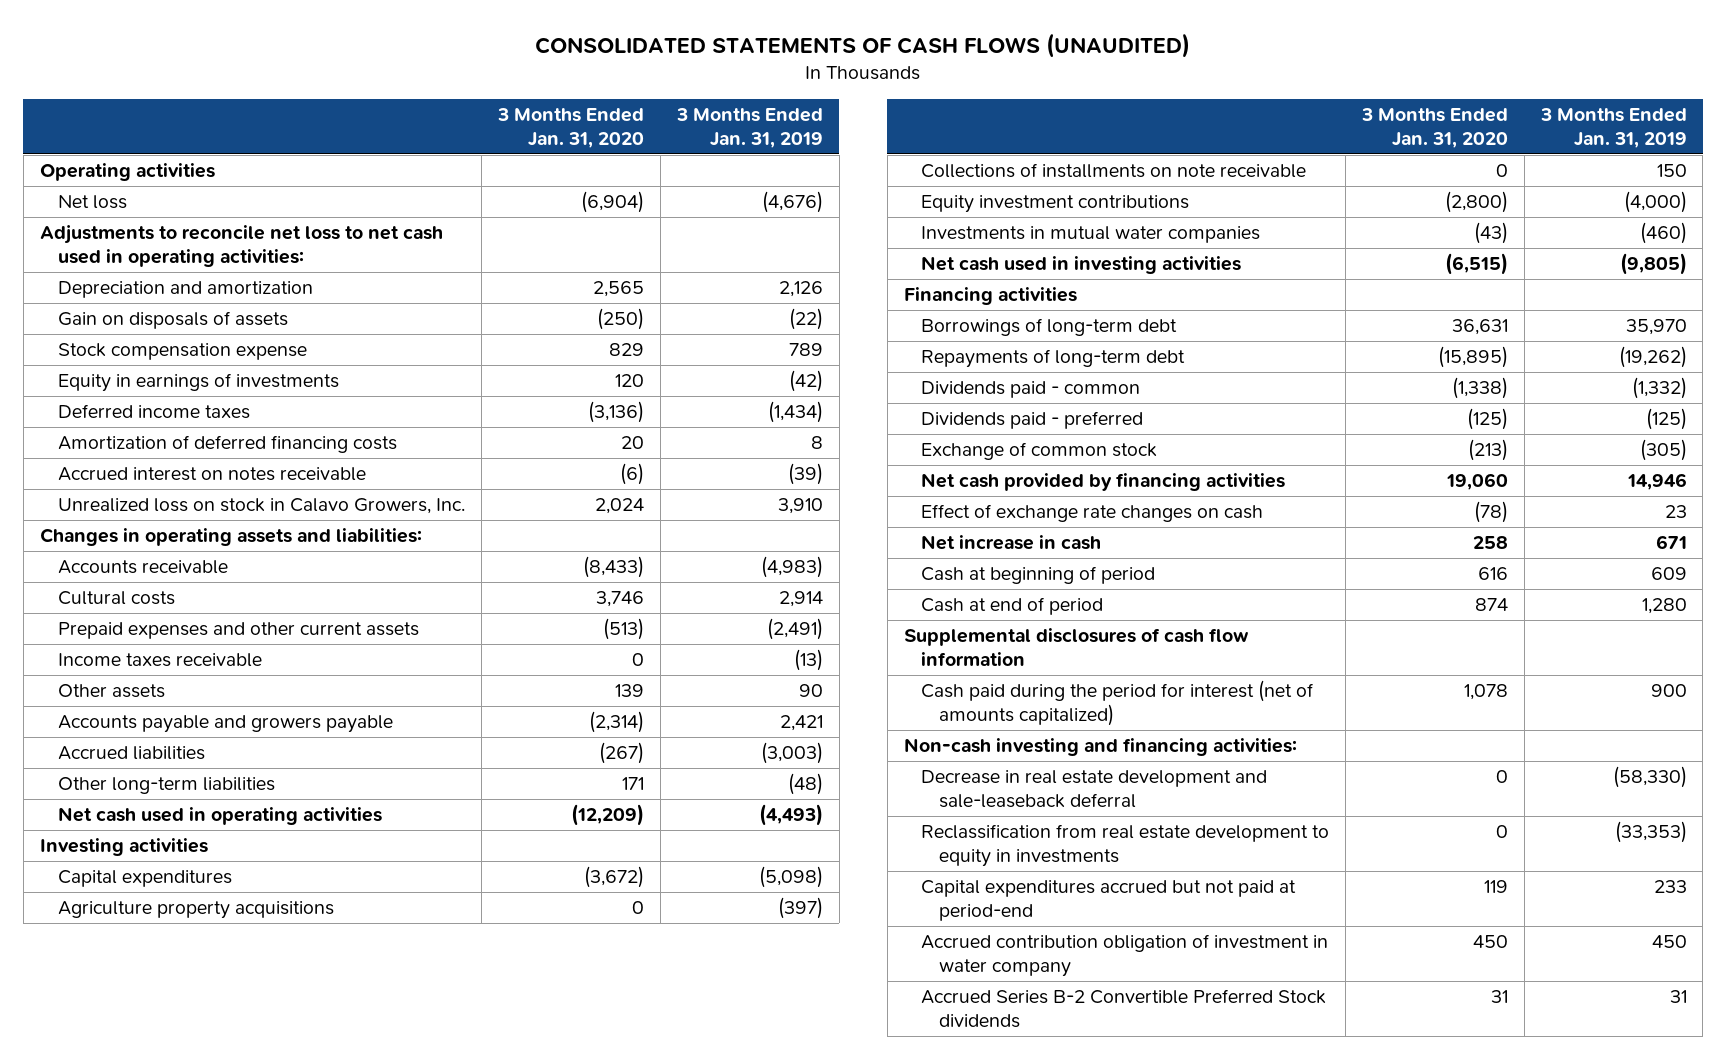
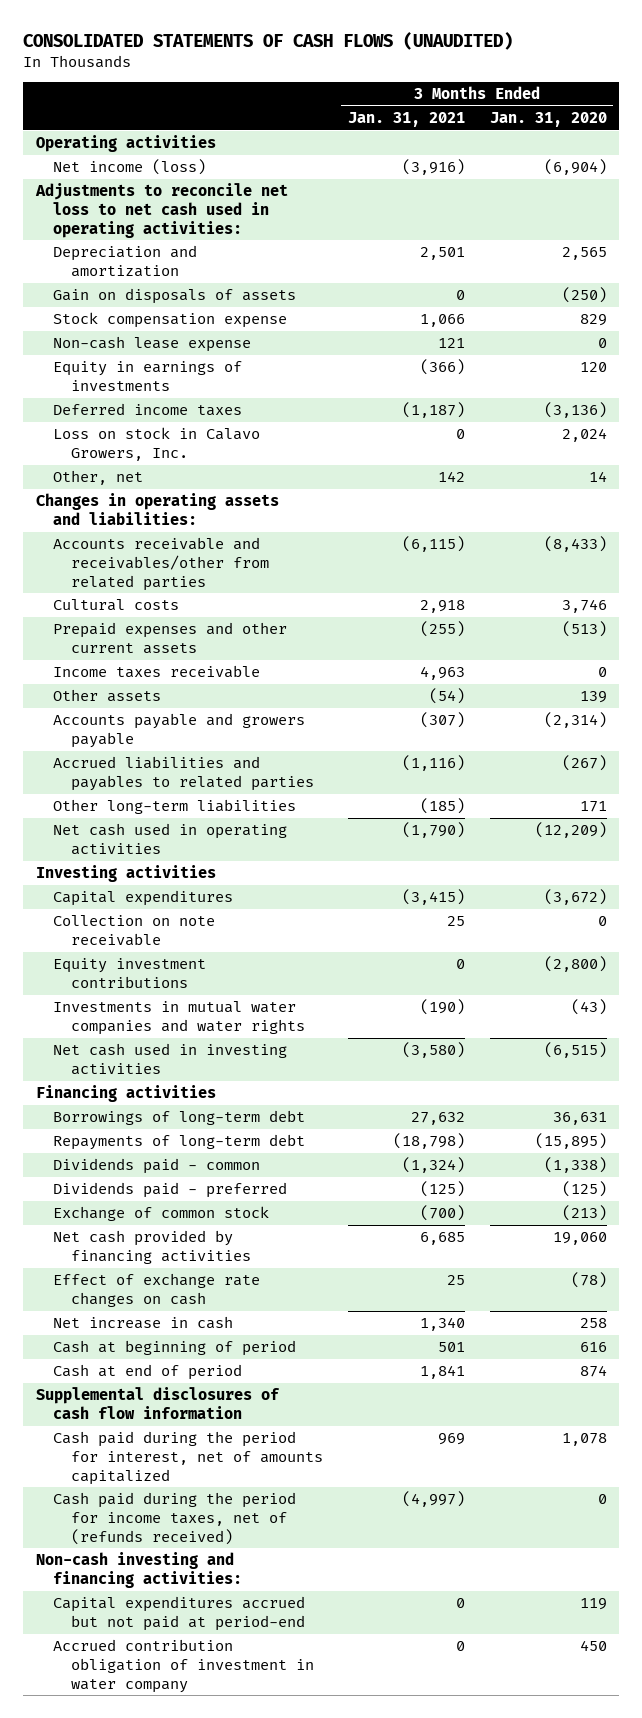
- | 3 Months Ended Jan. 31, 2020 | 3 Months Ended Jan. 31, 2019
+ | 3 Months Ended Jan. 31, 2021 | 3 Months Ended Jan. 31, 2020
- Net loss | (6,904) | (4,676)
+ Net income (loss) | (3,916) | (6,904)
+ Non-cash lease expense | 121 | 0
- Amortization of deferred financing costs | 20 | 8
- Accrued interest on notes receivable | (6) | (39)
- Unrealized loss on stock in Calavo Growers, Inc. | 2,024 | 3,910
+ Loss on stock in Calavo Growers, Inc. | 0 | 2,024
+ Other, net | 142 | 14
- Accounts receivable | (8,433) | (4,983)
+ Accounts receivable and receivables/other from related parties | (6,115) | (8,433)
- Accrued liabilities | (267) | (3,003)
+ Accrued liabilities and payables to related parties | (1,116) | (267)
- Agriculture property acquisitions | 0 | (397)
- Collections of installments on note receivable | 0 | 150
+ Collection on note receivable | 25 | 0
- Investments in mutual water companies | (43) | (460)
+ Investments in mutual water companies and water rights | (190) | (43)
- Cash paid during the period for interest (net of amounts capitalized) | 1,078 | 900
+ Cash paid during the period for interest, net of amounts capitalized | 969 | 1,078
+ Cash paid during the period for income taxes, net of (refunds received) | (4,997) | 0
- Decrease in real estate development and sale-leaseback deferral | 0 | (58,330)
- Reclassification from real estate development to equity in investments | 0 | (33,353)
- Accrued Series B-2 Convertible Preferred Stock dividends | 31 | 31

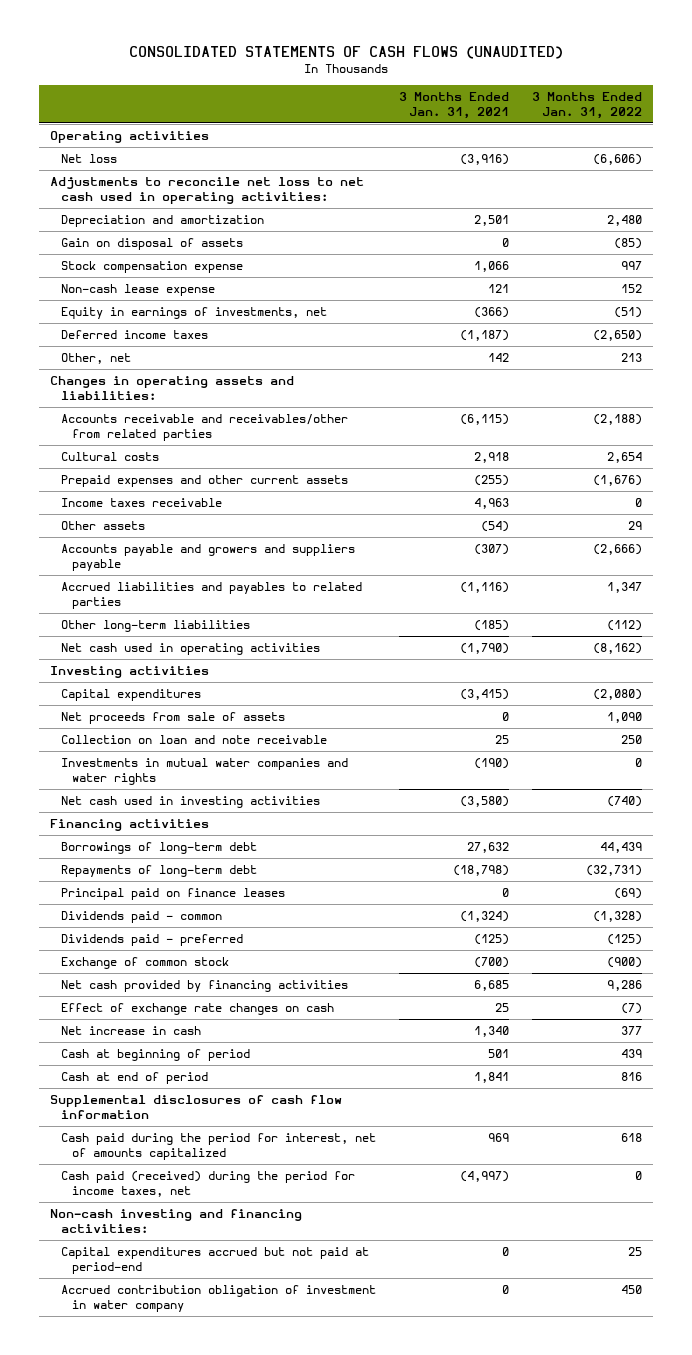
- | 3 Months Ended Jan. 31, 2021 | 3 Months Ended Jan. 31, 2020
+ | 3 Months Ended Jan. 31, 2021 | 3 Months Ended Jan. 31, 2022
- Net income (loss) | (3,916) | (6,904)
+ Net loss | (3,916) | (6,606)
- Gain on disposals of assets | 0 | (250)
+ Gain on disposal of assets | 0 | (85)
- Equity in earnings of investments | (366) | 120
+ Equity in earnings of investments, net | (366) | (51)
- Loss on stock in Calavo Growers, Inc. | 0 | 2,024
- Accounts payable and growers payable | (307) | (2,314)
+ Accounts payable and growers and suppliers payable | (307) | (2,666)
- Collection on note receivable | 25 | 0
- Equity investment contributions | 0 | (2,800)
+ Net proceeds from sale of assets | 0 | 1,090
+ Collection on loan and note receivable | 25 | 250
+ Principal paid on finance leases | 0 | (69)
- Cash paid during the period for income taxes, net of (refunds received) | (4,997) | 0
+ Cash paid (received) during the period for income taxes, net | (4,997) | 0

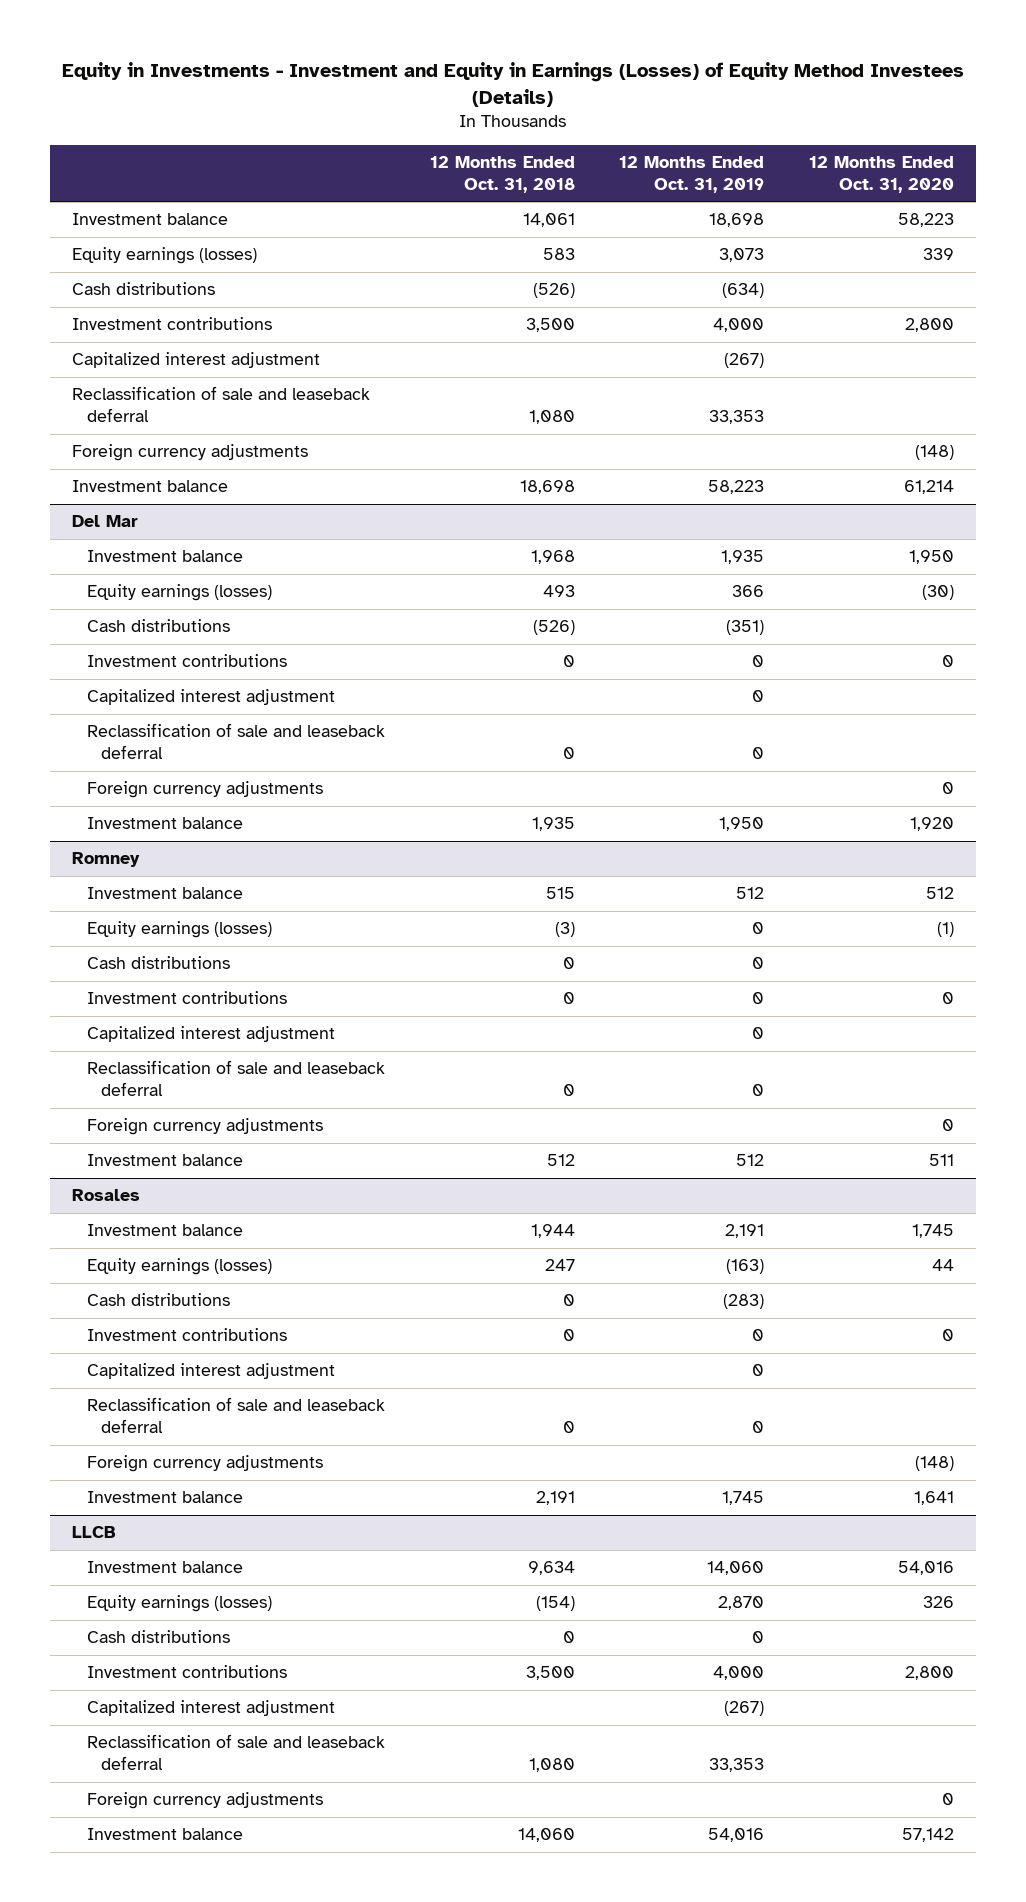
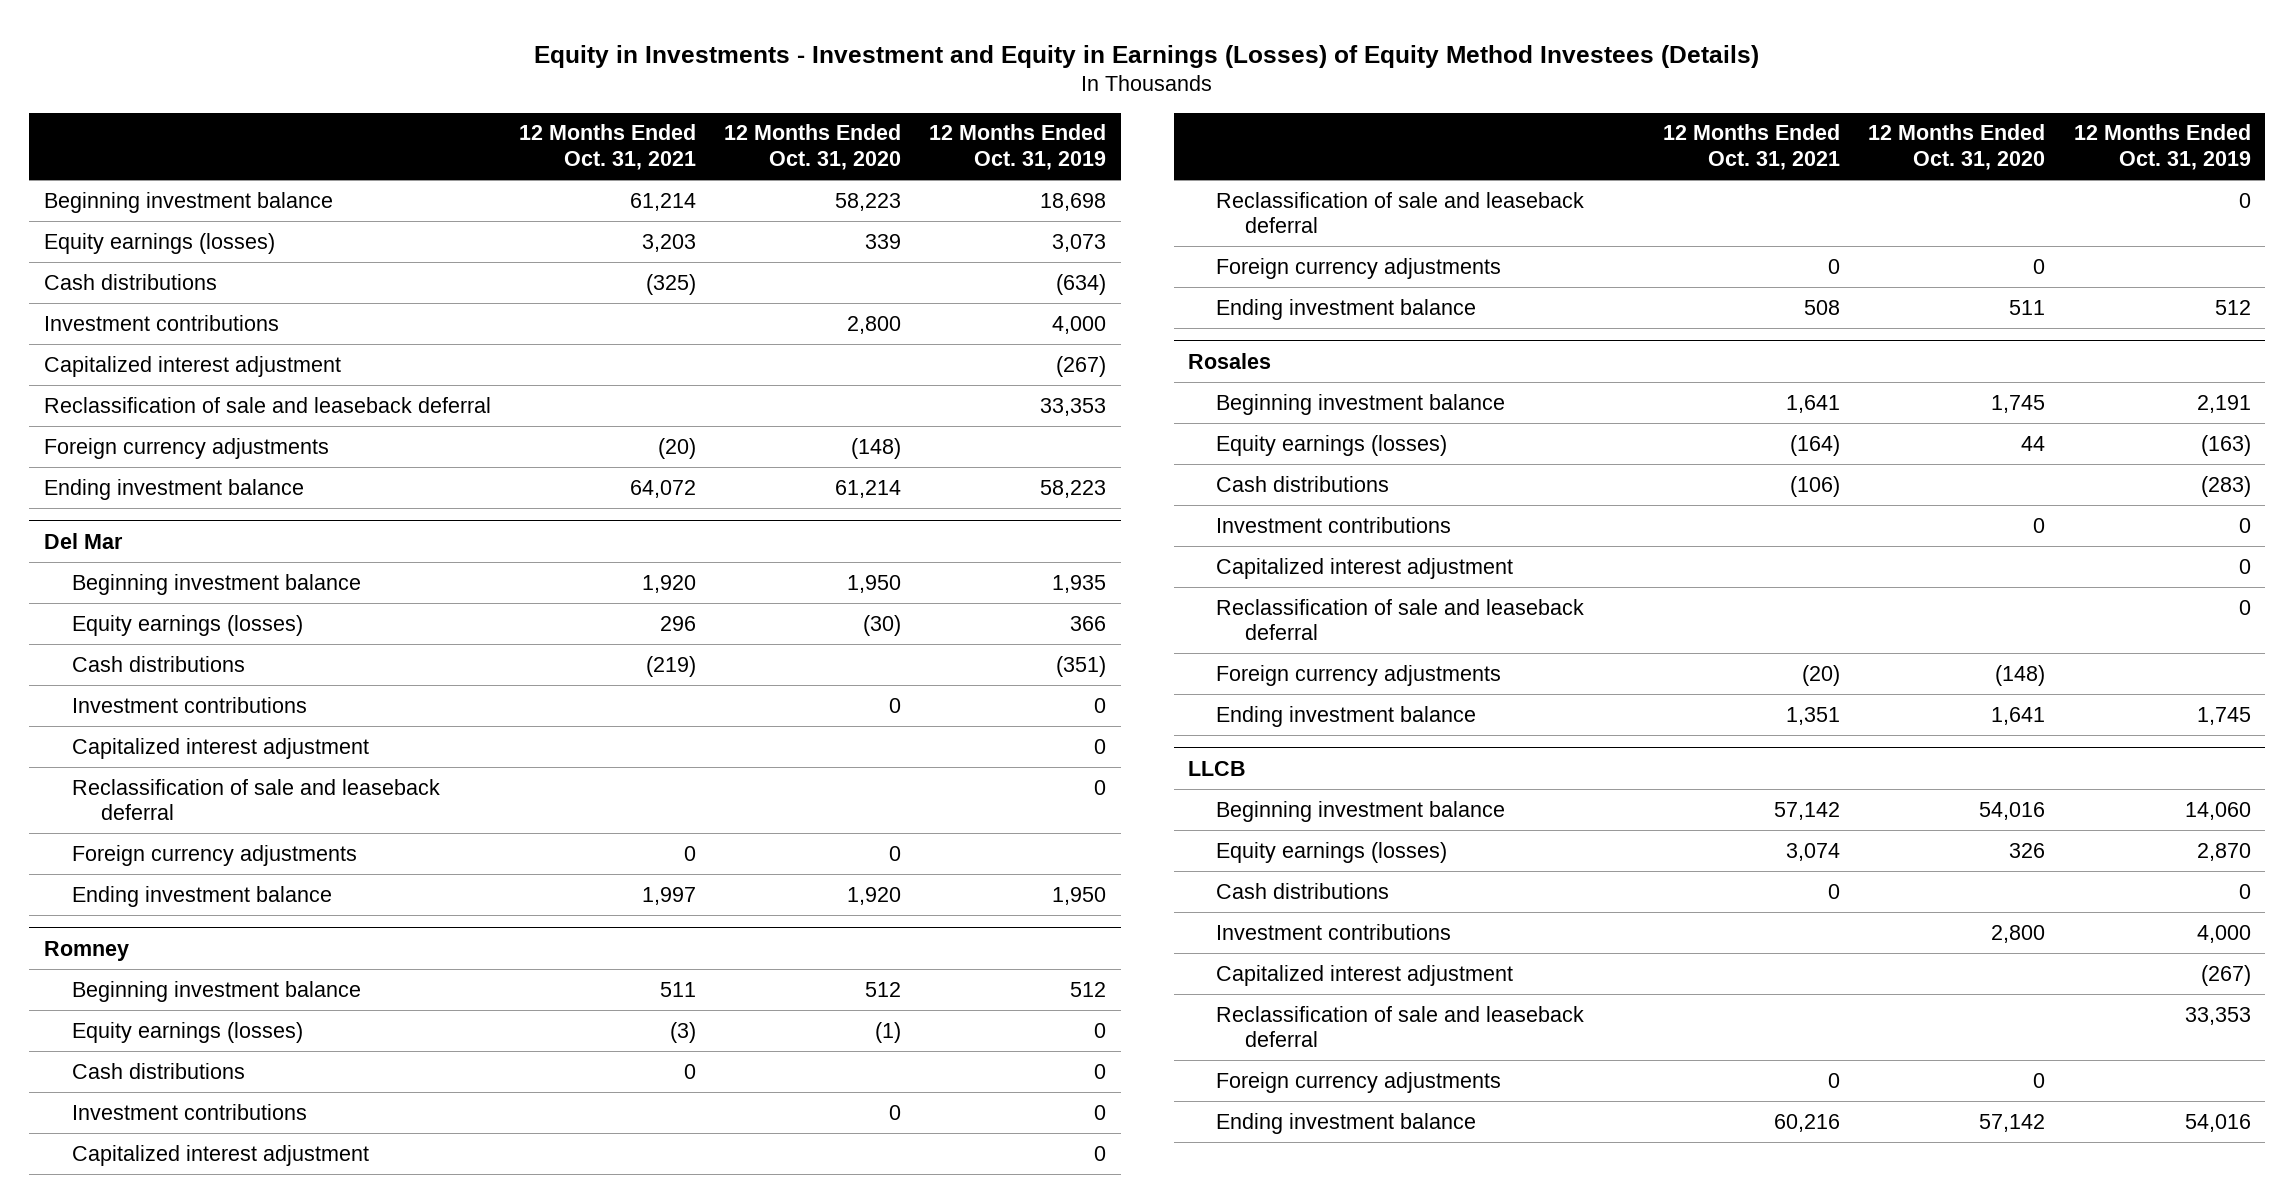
- | 12 Months Ended Oct. 31, 2018 | 12 Months Ended Oct. 31, 2019 | 12 Months Ended Oct. 31, 2020
+ | 12 Months Ended Oct. 31, 2021 | 12 Months Ended Oct. 31, 2020 | 12 Months Ended Oct. 31, 2019
- Investment balance | 14,061 | 18,698 | 58,223
+ Beginning investment balance | 61,214 | 58,223 | 18,698
- Investment balance | 18,698 | 58,223 | 61,214
+ Ending investment balance | 64,072 | 61,214 | 58,223
@ Del Mar
- Investment balance | 1,968 | 1,935 | 1,950
+ Beginning investment balance | 1,920 | 1,950 | 1,935
- Investment balance | 1,935 | 1,950 | 1,920
+ Ending investment balance | 1,997 | 1,920 | 1,950
@ Romney
- Investment balance | 515 | 512 | 512
+ Beginning investment balance | 511 | 512 | 512
- Investment balance | 512 | 512 | 511
+ Ending investment balance | 508 | 511 | 512
@ Rosales
- Investment balance | 1,944 | 2,191 | 1,745
+ Beginning investment balance | 1,641 | 1,745 | 2,191
- Investment balance | 2,191 | 1,745 | 1,641
+ Ending investment balance | 1,351 | 1,641 | 1,745
@ LLCB
- Investment balance | 9,634 | 14,060 | 54,016
+ Beginning investment balance | 57,142 | 54,016 | 14,060
- Investment balance | 14,060 | 54,016 | 57,142
+ Ending investment balance | 60,216 | 57,142 | 54,016

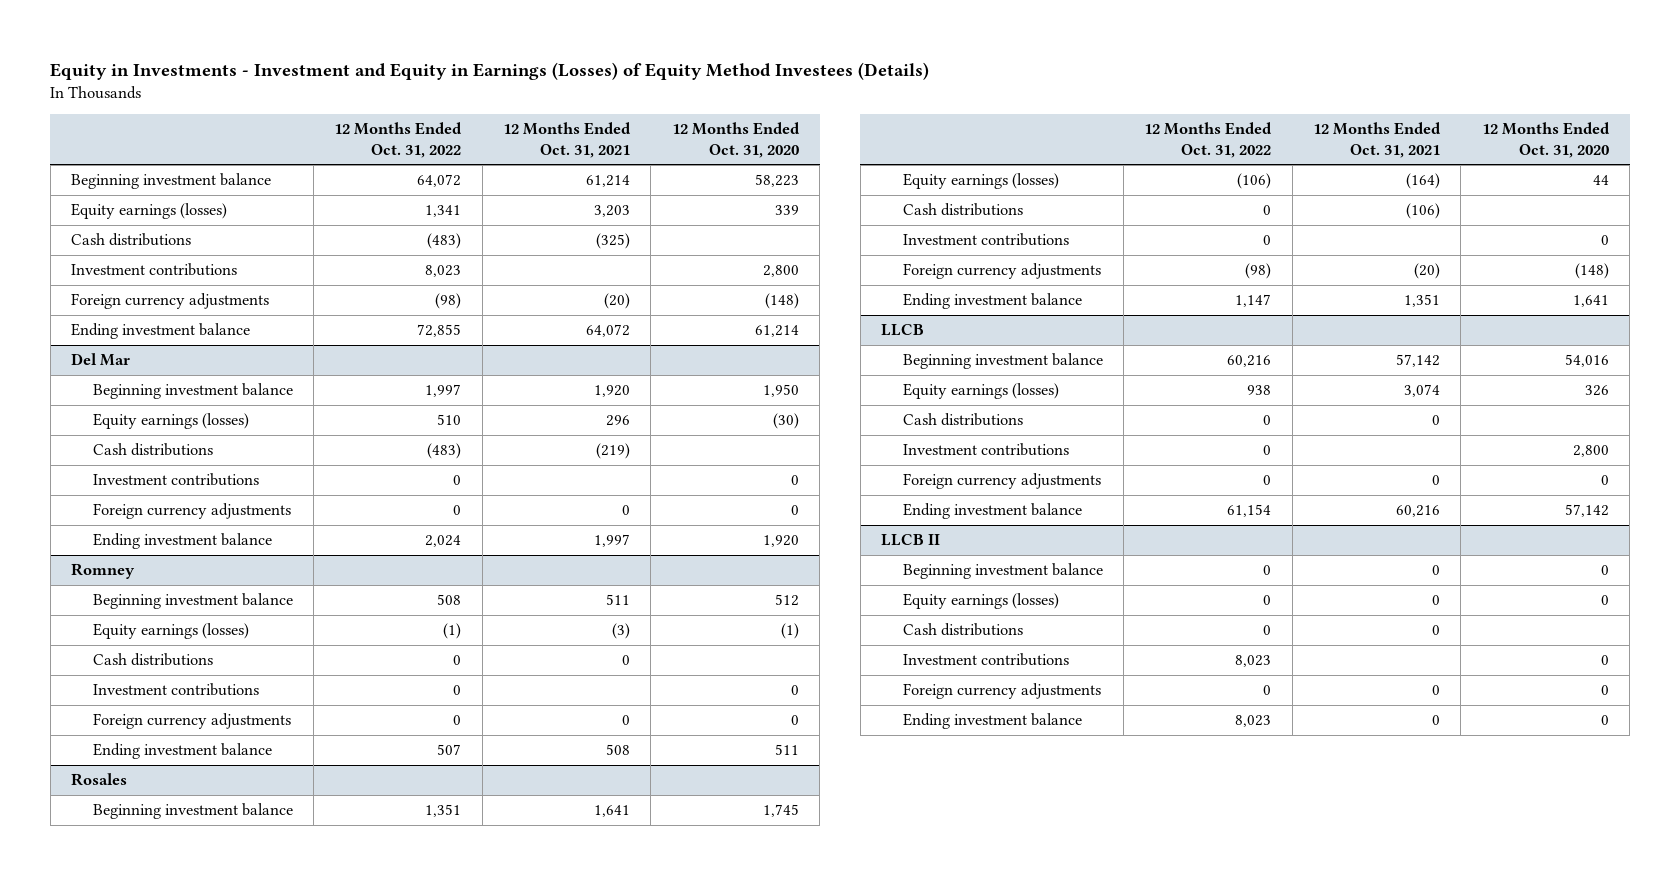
- | 12 Months Ended Oct. 31, 2021 | 12 Months Ended Oct. 31, 2020 | 12 Months Ended Oct. 31, 2019
+ | 12 Months Ended Oct. 31, 2022 | 12 Months Ended Oct. 31, 2021 | 12 Months Ended Oct. 31, 2020
- Capitalized interest adjustment | | | (267)
- Reclassification of sale and leaseback deferral | | | 33,353
@ Del Mar
- Capitalized interest adjustment | | | 0
- Reclassification of sale and leaseback deferral | | | 0
@ Romney
- Capitalized interest adjustment | | | 0
- Reclassification of sale and leaseback deferral | | | 0
@ Rosales
- Capitalized interest adjustment | | | 0
- Reclassification of sale and leaseback deferral | | | 0
@ LLCB
- Capitalized interest adjustment | | | (267)
- Reclassification of sale and leaseback deferral | | | 33,353
+ LLCB II
+ Beginning investment balance | 0 | 0 | 0
+ Equity earnings (losses) | 0 | 0 | 0
+ Cash distributions | 0 | 0 |
+ Investment contributions | 8,023 | | 0
+ Foreign currency adjustments | 0 | 0 | 0
+ Ending investment balance | 8,023 | 0 | 0

